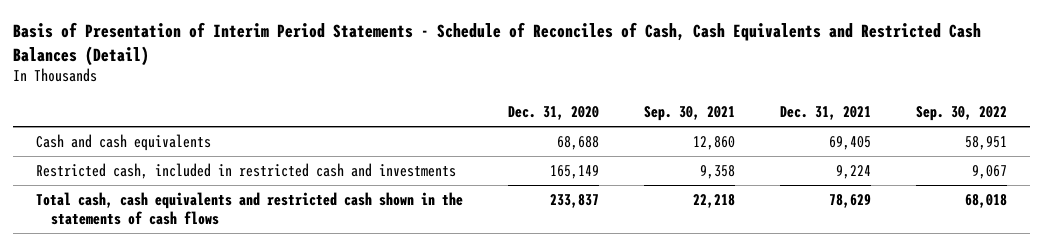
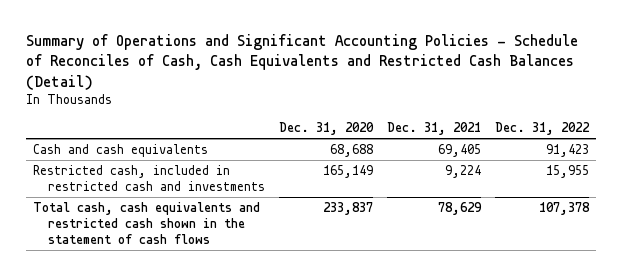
- Basis of Presentation of Interim Period Statements - Schedule of Reconciles of Cash, Cash Equivalents and Restricted Cash Balances (Detail)
+ Summary of Operations and Significant Accounting Policies - Schedule of Reconciles of Cash, Cash Equivalents and Restricted Cash Balances (Detail)
- | Dec. 31, 2020 | Sep. 30, 2021 | Dec. 31, 2021 | Sep. 30, 2022
+ | Dec. 31, 2020 | Dec. 31, 2021 | Dec. 31, 2022
- Total cash, cash equivalents and restricted cash shown in the statements of cash flows | 233,837 | 22,218 | 78,629 | 68,018
+ Total cash, cash equivalents and restricted cash shown in the statement of cash flows | 233,837 | 78,629 | 107,378

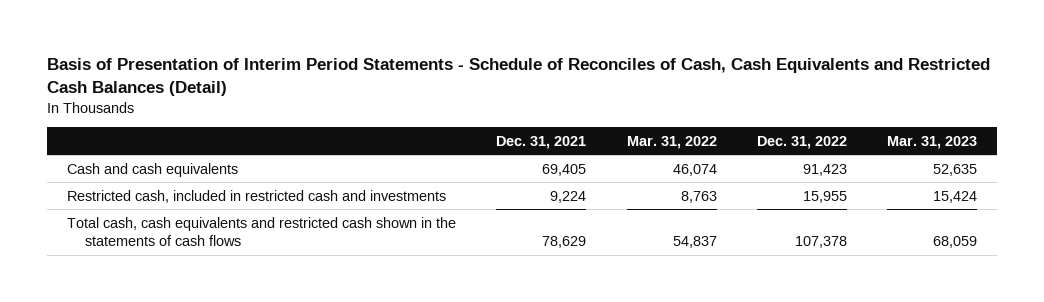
- Summary of Operations and Significant Accounting Policies - Schedule of Reconciles of Cash, Cash Equivalents and Restricted Cash Balances (Detail)
+ Basis of Presentation of Interim Period Statements - Schedule of Reconciles of Cash, Cash Equivalents and Restricted Cash Balances (Detail)
- | Dec. 31, 2020 | Dec. 31, 2021 | Dec. 31, 2022
+ | Dec. 31, 2021 | Mar. 31, 2022 | Dec. 31, 2022 | Mar. 31, 2023
- Total cash, cash equivalents and restricted cash shown in the statement of cash flows | 233,837 | 78,629 | 107,378
+ Total cash, cash equivalents and restricted cash shown in the statements of cash flows | 78,629 | 54,837 | 107,378 | 68,059

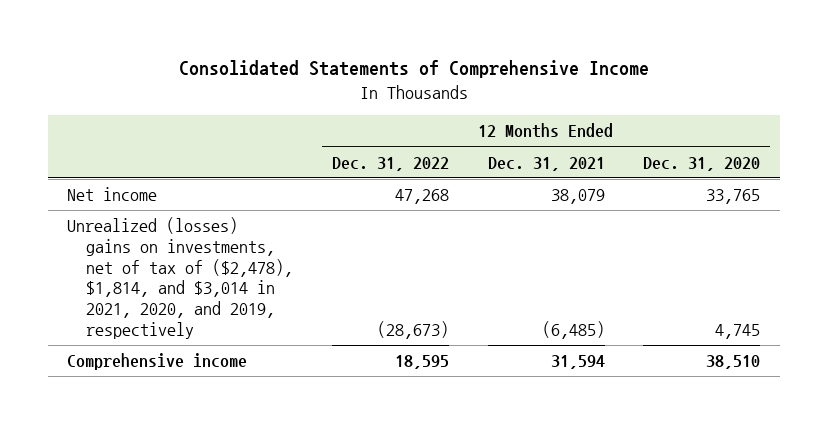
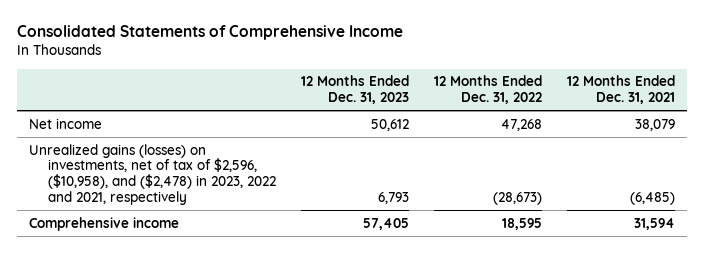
- | 12 Months Ended Dec. 31, 2022 | 12 Months Ended Dec. 31, 2021 | 12 Months Ended Dec. 31, 2020
+ | 12 Months Ended Dec. 31, 2023 | 12 Months Ended Dec. 31, 2022 | 12 Months Ended Dec. 31, 2021
- Unrealized (losses) gains on investments, net of tax of ($2,478), $1,814, and $3,014 in 2021, 2020, and 2019, respectively | (28,673) | (6,485) | 4,745
+ Unrealized gains (losses) on investments, net of tax of $2,596, ($10,958), and ($2,478) in 2023, 2022 and 2021, respectively | 6,793 | (28,673) | (6,485)

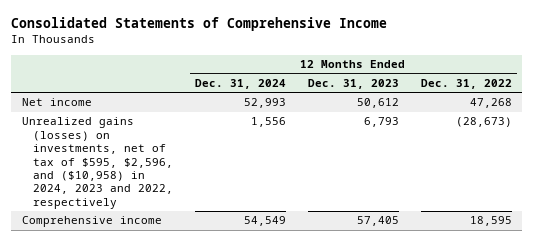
- | 12 Months Ended Dec. 31, 2023 | 12 Months Ended Dec. 31, 2022 | 12 Months Ended Dec. 31, 2021
+ | 12 Months Ended Dec. 31, 2024 | 12 Months Ended Dec. 31, 2023 | 12 Months Ended Dec. 31, 2022
- Unrealized gains (losses) on investments, net of tax of $2,596, ($10,958), and ($2,478) in 2023, 2022 and 2021, respectively | 6,793 | (28,673) | (6,485)
+ Unrealized gains (losses) on investments, net of tax of $595, $2,596, and ($10,958) in 2024, 2023 and 2022, respectively | 1,556 | 6,793 | (28,673)

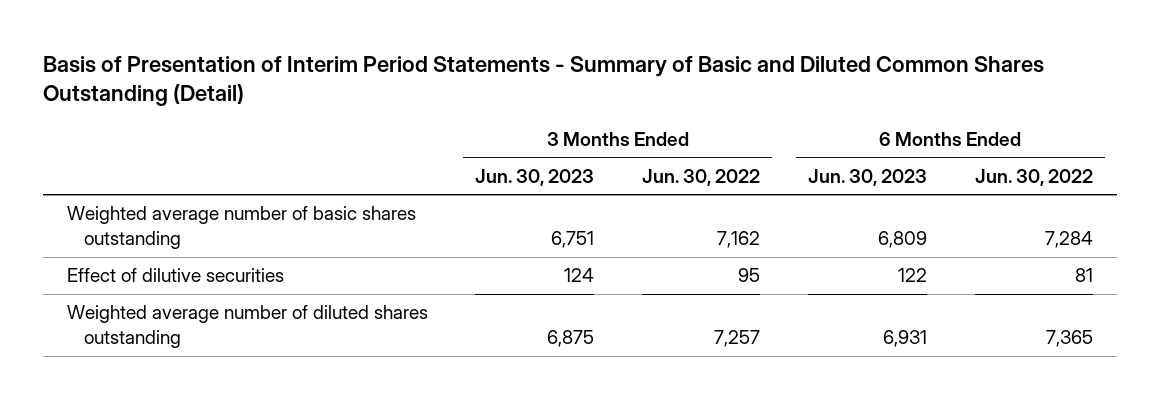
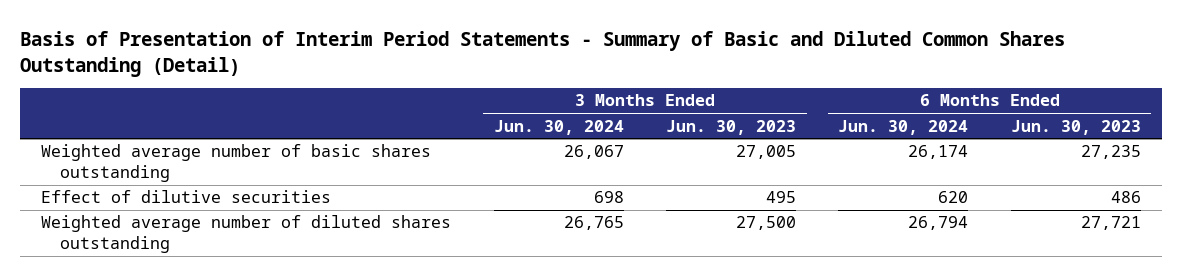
- | 3 Months Ended Jun. 30, 2023 | 3 Months Ended Jun. 30, 2022 | 6 Months Ended Jun. 30, 2023 | 6 Months Ended Jun. 30, 2022
+ | 3 Months Ended Jun. 30, 2024 | 3 Months Ended Jun. 30, 2023 | 6 Months Ended Jun. 30, 2024 | 6 Months Ended Jun. 30, 2023
- Weighted average number of basic shares outstanding | 6,751 | 7,162 | 6,809 | 7,284
- Effect of dilutive securities | 124 | 95 | 122 | 81
- Weighted average number of diluted shares outstanding | 6,875 | 7,257 | 6,931 | 7,365
+ Weighted average number of basic shares outstanding | 26,067 | 27,005 | 26,174 | 27,235
+ Effect of dilutive securities | 698 | 495 | 620 | 486
+ Weighted average number of diluted shares outstanding | 26,765 | 27,500 | 26,794 | 27,721

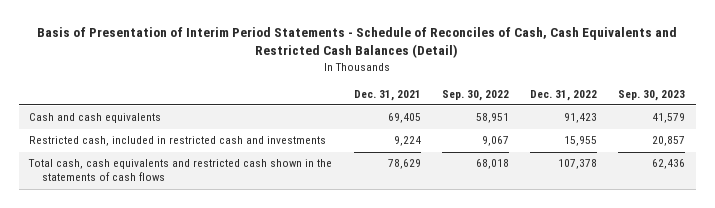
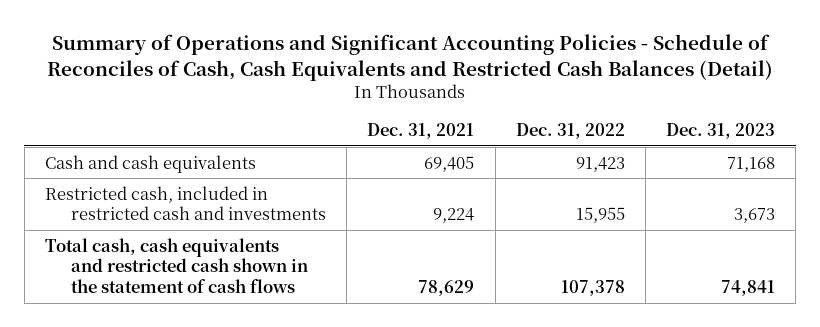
- Basis of Presentation of Interim Period Statements - Schedule of Reconciles of Cash, Cash Equivalents and Restricted Cash Balances (Detail)
+ Summary of Operations and Significant Accounting Policies - Schedule of Reconciles of Cash, Cash Equivalents and Restricted Cash Balances (Detail)
- | Dec. 31, 2021 | Sep. 30, 2022 | Dec. 31, 2022 | Sep. 30, 2023
+ | Dec. 31, 2021 | Dec. 31, 2022 | Dec. 31, 2023
- Total cash, cash equivalents and restricted cash shown in the statements of cash flows | 78,629 | 68,018 | 107,378 | 62,436
+ Total cash, cash equivalents and restricted cash shown in the statement of cash flows | 78,629 | 107,378 | 74,841

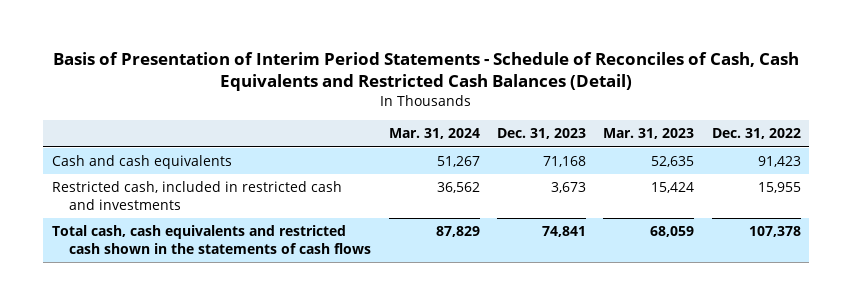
- Summary of Operations and Significant Accounting Policies - Schedule of Reconciles of Cash, Cash Equivalents and Restricted Cash Balances (Detail)
+ Basis of Presentation of Interim Period Statements - Schedule of Reconciles of Cash, Cash Equivalents and Restricted Cash Balances (Detail)
- | Dec. 31, 2021 | Dec. 31, 2022 | Dec. 31, 2023
+ | Mar. 31, 2024 | Dec. 31, 2023 | Mar. 31, 2023 | Dec. 31, 2022
- Total cash, cash equivalents and restricted cash shown in the statement of cash flows | 78,629 | 107,378 | 74,841
+ Total cash, cash equivalents and restricted cash shown in the statements of cash flows | 87,829 | 74,841 | 68,059 | 107,378

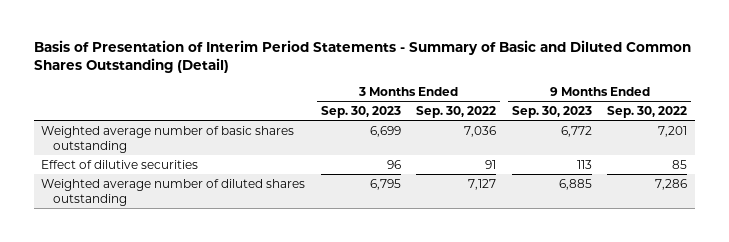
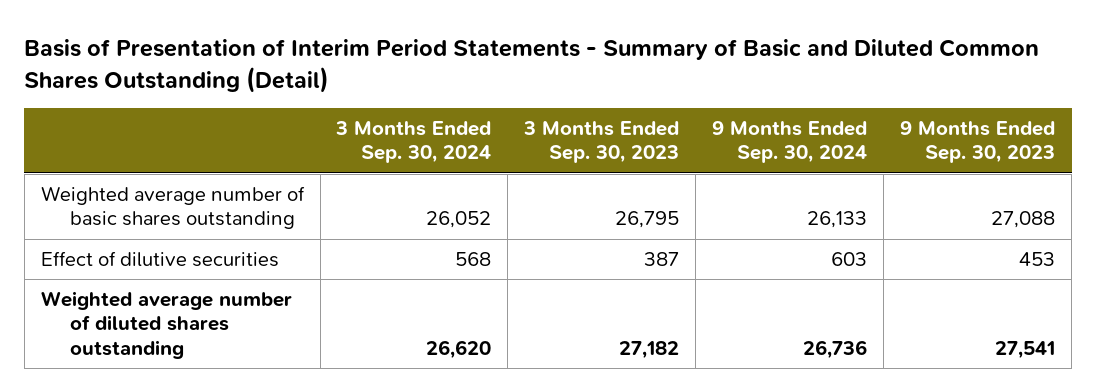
- | 3 Months Ended Sep. 30, 2023 | 3 Months Ended Sep. 30, 2022 | 9 Months Ended Sep. 30, 2023 | 9 Months Ended Sep. 30, 2022
+ | 3 Months Ended Sep. 30, 2024 | 3 Months Ended Sep. 30, 2023 | 9 Months Ended Sep. 30, 2024 | 9 Months Ended Sep. 30, 2023
- Weighted average number of basic shares outstanding | 6,699 | 7,036 | 6,772 | 7,201
- Effect of dilutive securities | 96 | 91 | 113 | 85
- Weighted average number of diluted shares outstanding | 6,795 | 7,127 | 6,885 | 7,286
+ Weighted average number of basic shares outstanding | 26,052 | 26,795 | 26,133 | 27,088
+ Effect of dilutive securities | 568 | 387 | 603 | 453
+ Weighted average number of diluted shares outstanding | 26,620 | 27,182 | 26,736 | 27,541

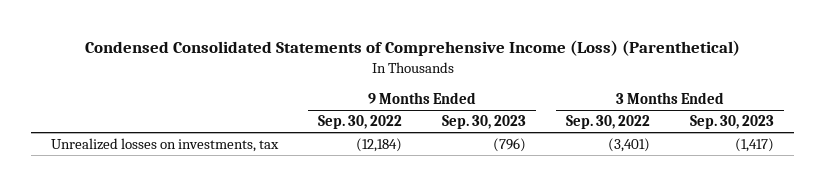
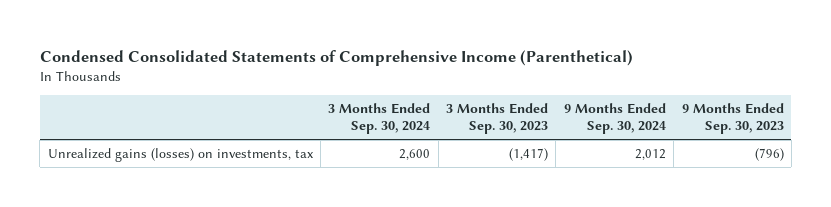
- Condensed Consolidated Statements of Comprehensive Income (Loss) (Parenthetical)
+ Condensed Consolidated Statements of Comprehensive Income (Parenthetical)
- | 9 Months Ended Sep. 30, 2022 | 9 Months Ended Sep. 30, 2023 | 3 Months Ended Sep. 30, 2022 | 3 Months Ended Sep. 30, 2023
+ | 3 Months Ended Sep. 30, 2024 | 3 Months Ended Sep. 30, 2023 | 9 Months Ended Sep. 30, 2024 | 9 Months Ended Sep. 30, 2023
- Unrealized losses on investments, tax | (12,184) | (796) | (3,401) | (1,417)
+ Unrealized gains (losses) on investments, tax | 2,600 | (1,417) | 2,012 | (796)

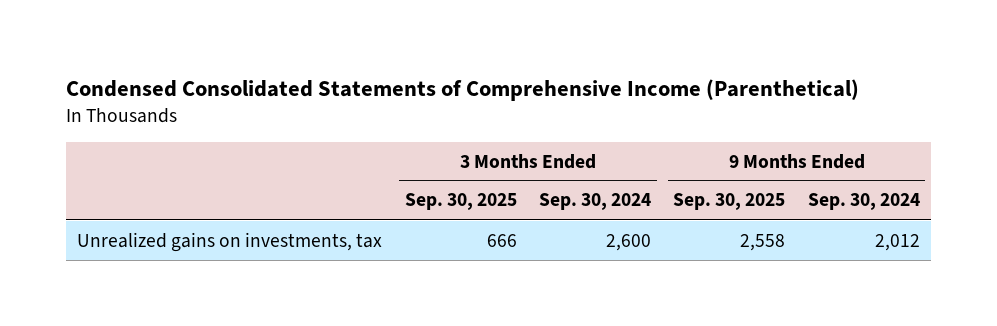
- | 3 Months Ended Sep. 30, 2024 | 3 Months Ended Sep. 30, 2023 | 9 Months Ended Sep. 30, 2024 | 9 Months Ended Sep. 30, 2023
+ | 3 Months Ended Sep. 30, 2025 | 3 Months Ended Sep. 30, 2024 | 9 Months Ended Sep. 30, 2025 | 9 Months Ended Sep. 30, 2024
- Unrealized gains (losses) on investments, tax | 2,600 | (1,417) | 2,012 | (796)
+ Unrealized gains on investments, tax | 666 | 2,600 | 2,558 | 2,012

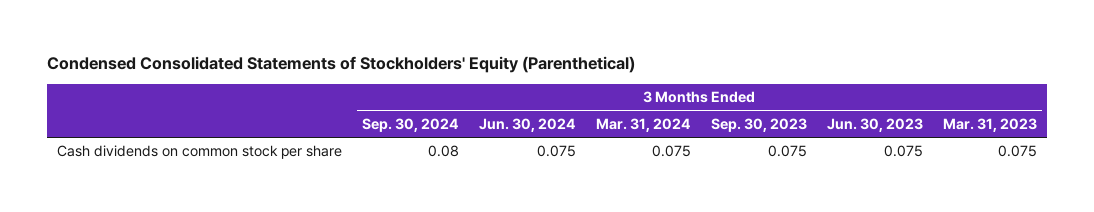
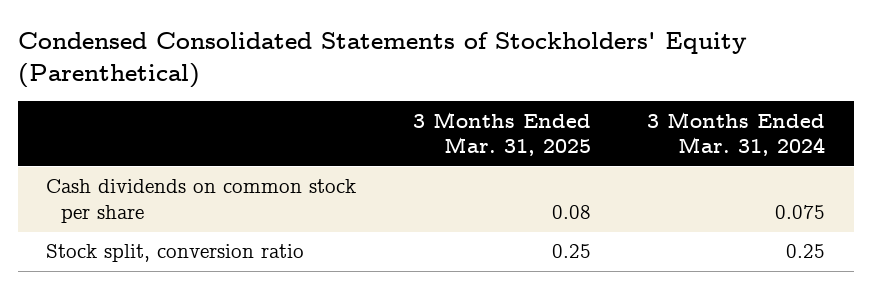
- | 3 Months Ended Sep. 30, 2024 | 3 Months Ended Jun. 30, 2024 | 3 Months Ended Mar. 31, 2024 | 3 Months Ended Sep. 30, 2023 | 3 Months Ended Jun. 30, 2023 | 3 Months Ended Mar. 31, 2023
+ | 3 Months Ended Mar. 31, 2025 | 3 Months Ended Mar. 31, 2024
+ Stock split, conversion ratio | 0.25 | 0.25

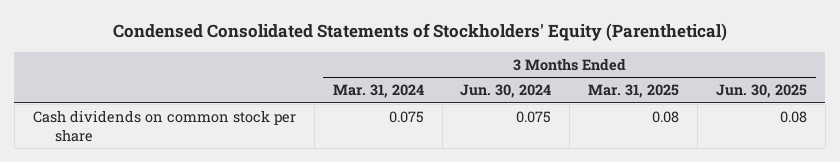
- | 3 Months Ended Mar. 31, 2025 | 3 Months Ended Mar. 31, 2024
+ | 3 Months Ended Mar. 31, 2024 | 3 Months Ended Jun. 30, 2024 | 3 Months Ended Mar. 31, 2025 | 3 Months Ended Jun. 30, 2025
- Stock split, conversion ratio | 0.25 | 0.25

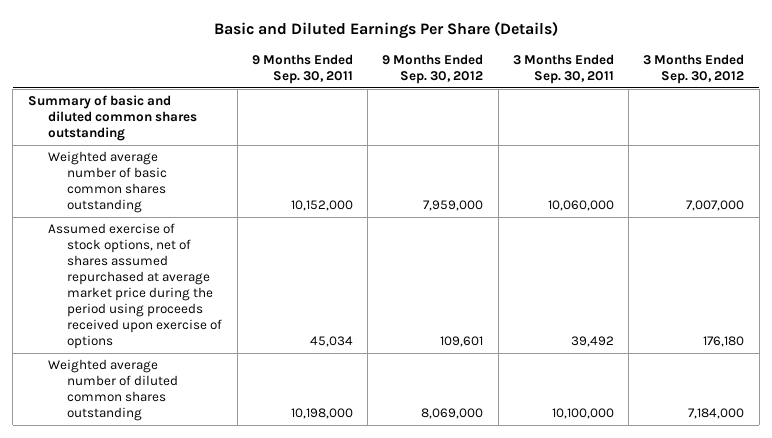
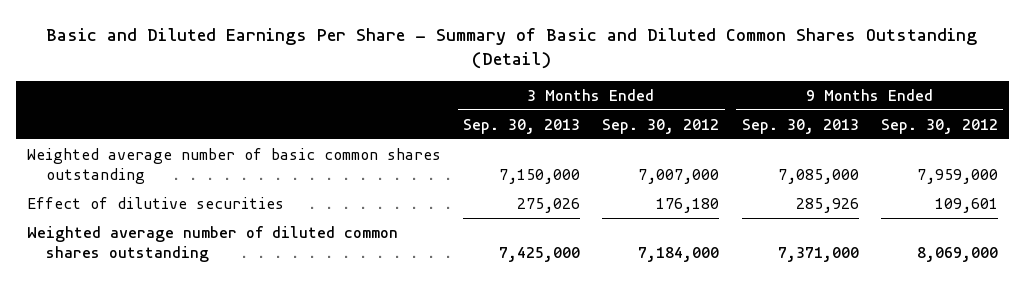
- Basic and Diluted Earnings Per Share (Details)
+ Basic and Diluted Earnings Per Share - Summary of Basic and Diluted Common Shares Outstanding (Detail)
- | 9 Months Ended Sep. 30, 2011 | 9 Months Ended Sep. 30, 2012 | 3 Months Ended Sep. 30, 2011 | 3 Months Ended Sep. 30, 2012
+ | 3 Months Ended Sep. 30, 2013 | 3 Months Ended Sep. 30, 2012 | 9 Months Ended Sep. 30, 2013 | 9 Months Ended Sep. 30, 2012
- Summary of basic and diluted common shares outstanding
- Assumed exercise of stock options, net of shares assumed repurchased at average market price during the period using proceeds received upon exercise of options | 45,034 | 109,601 | 39,492 | 176,180
+ Effect of dilutive securities | 275,026 | 176,180 | 285,926 | 109,601

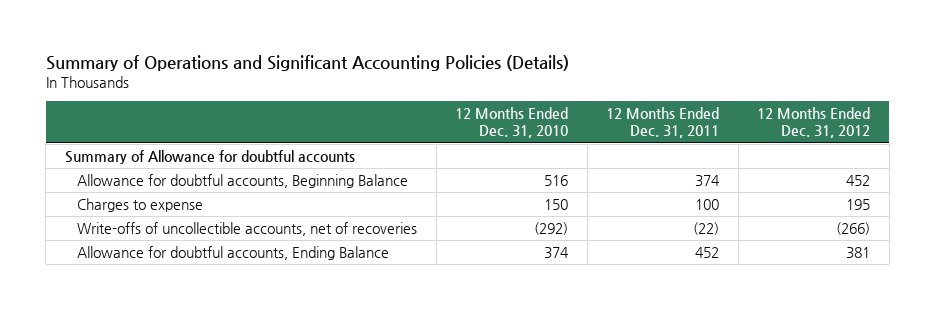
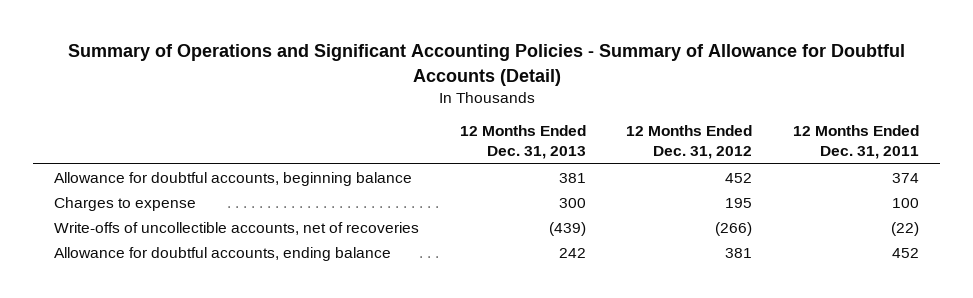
- Summary of Operations and Significant Accounting Policies (Details)
+ Summary of Operations and Significant Accounting Policies - Summary of Allowance for Doubtful Accounts (Detail)
- | 12 Months Ended Dec. 31, 2010 | 12 Months Ended Dec. 31, 2011 | 12 Months Ended Dec. 31, 2012
+ | 12 Months Ended Dec. 31, 2013 | 12 Months Ended Dec. 31, 2012 | 12 Months Ended Dec. 31, 2011
- Summary of Allowance for doubtful accounts
- Allowance for doubtful accounts, Beginning Balance | 516 | 374 | 452
+ Allowance for doubtful accounts, beginning balance | 381 | 452 | 374
- Allowance for doubtful accounts, Ending Balance | 374 | 452 | 381
+ Allowance for doubtful accounts, ending balance | 242 | 381 | 452

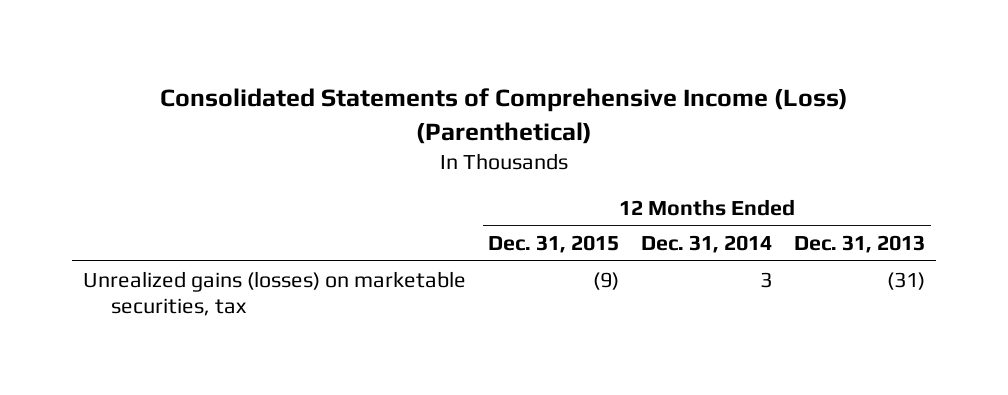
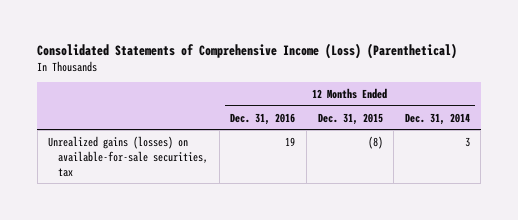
- | 12 Months Ended Dec. 31, 2015 | 12 Months Ended Dec. 31, 2014 | 12 Months Ended Dec. 31, 2013
+ | 12 Months Ended Dec. 31, 2016 | 12 Months Ended Dec. 31, 2015 | 12 Months Ended Dec. 31, 2014
- Unrealized gains (losses) on marketable securities, tax | (9) | 3 | (31)
+ Unrealized gains (losses) on available-for-sale securities, tax | 19 | (8) | 3

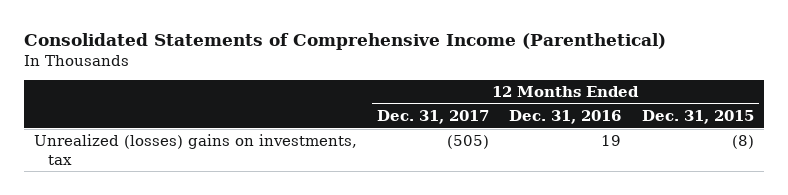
- Consolidated Statements of Comprehensive Income (Loss) (Parenthetical)
+ Consolidated Statements of Comprehensive Income (Parenthetical)
- | 12 Months Ended Dec. 31, 2016 | 12 Months Ended Dec. 31, 2015 | 12 Months Ended Dec. 31, 2014
+ | 12 Months Ended Dec. 31, 2017 | 12 Months Ended Dec. 31, 2016 | 12 Months Ended Dec. 31, 2015
- Unrealized gains (losses) on available-for-sale securities, tax | 19 | (8) | 3
+ Unrealized (losses) gains on investments, tax | (505) | 19 | (8)

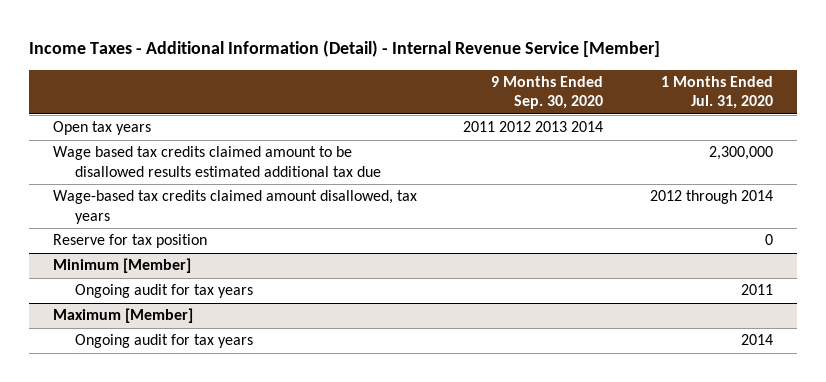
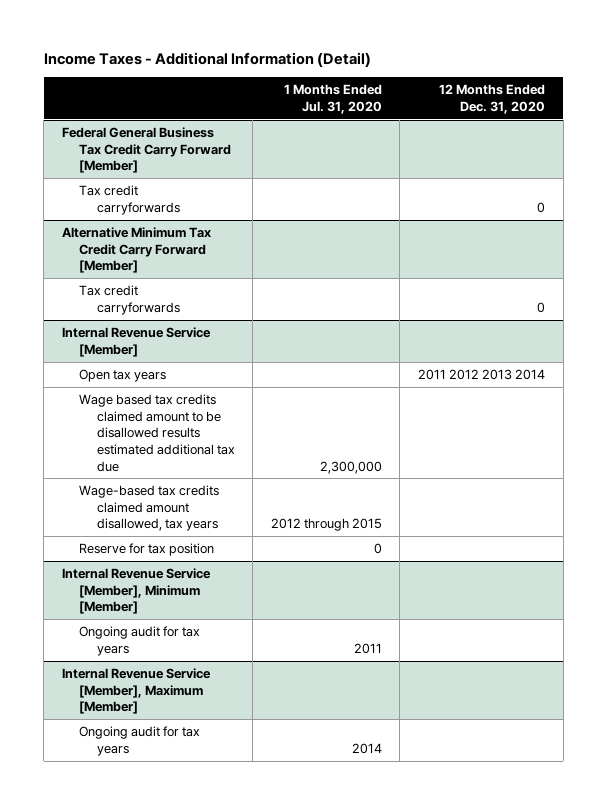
- Income Taxes - Additional Information (Detail) - Internal Revenue Service [Member]
+ Income Taxes - Additional Information (Detail)
- | 9 Months Ended Sep. 30, 2020 | 1 Months Ended Jul. 31, 2020
+ | 1 Months Ended Jul. 31, 2020 | 12 Months Ended Dec. 31, 2020
+ Federal General Business Tax Credit Carry Forward [Member]
+ Tax credit carryforwards | | 0
+ Alternative Minimum Tax Credit Carry Forward [Member]
+ Tax credit carryforwards | | 0
+ Internal Revenue Service [Member]
- Wage-based tax credits claimed amount disallowed, tax years | | 2012 through 2014
+ Wage-based tax credits claimed amount disallowed, tax years | 2012 through 2015 |
- Minimum [Member]
+ Internal Revenue Service [Member], Minimum [Member]
- Maximum [Member]
+ Internal Revenue Service [Member], Maximum [Member]

